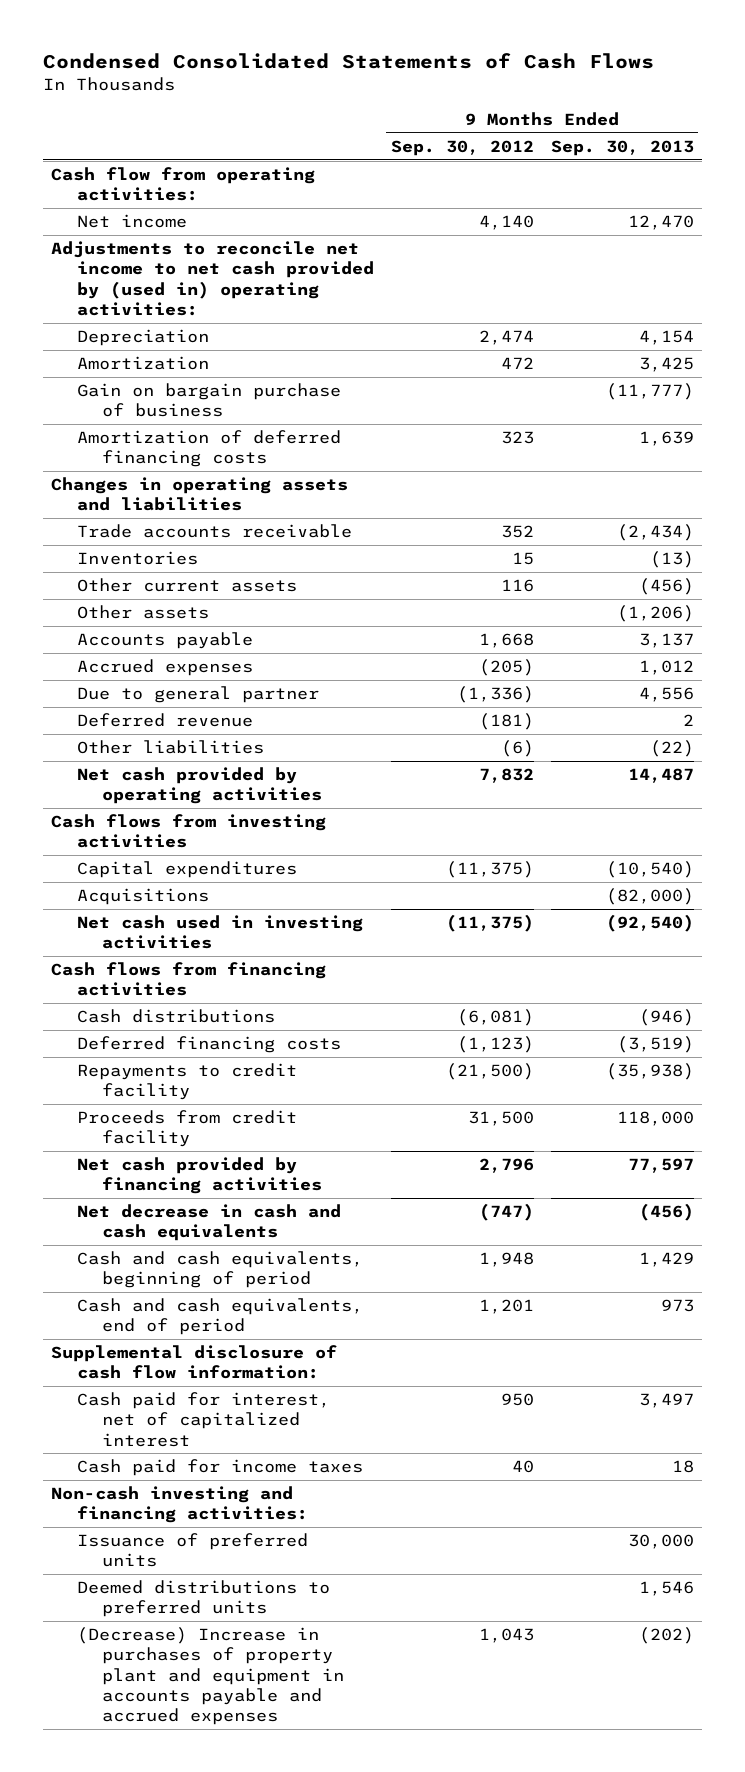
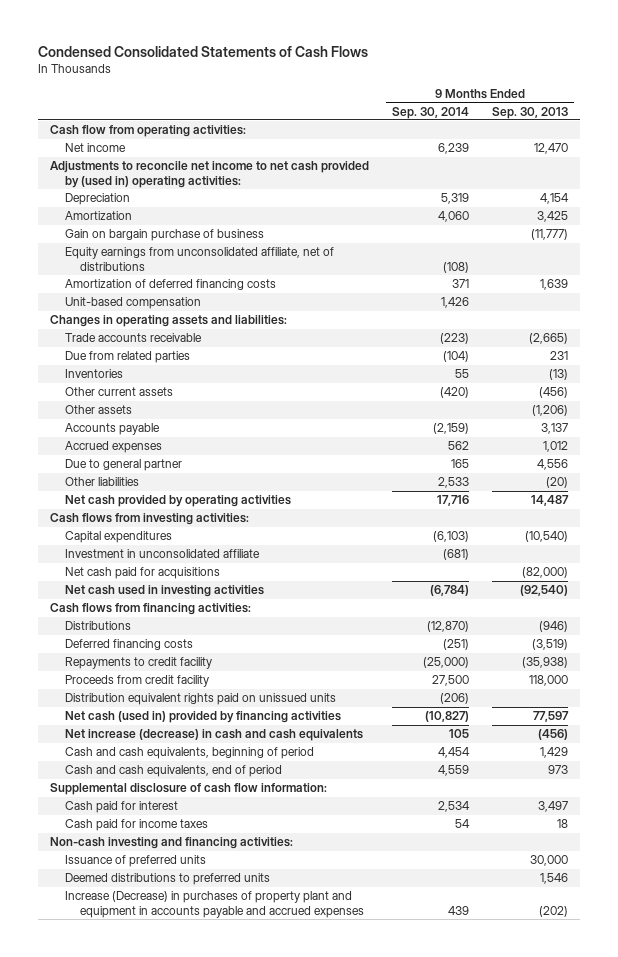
- | 9 Months Ended Sep. 30, 2012 | 9 Months Ended Sep. 30, 2013
+ | 9 Months Ended Sep. 30, 2014 | 9 Months Ended Sep. 30, 2013
+ Equity earnings from unconsolidated affiliate, net of distributions | (108) |
- Changes in operating assets and liabilities
- Trade accounts receivable | 352 | (2,434)
+ Unit-based compensation | 1,426 |
+ Changes in operating assets and liabilities:
+ Trade accounts receivable | (223) | (2,665)
+ Due from related parties | (104) | 231
- Deferred revenue | (181) | 2
- Other liabilities | (6) | (22)
+ Other liabilities | 2,533 | (20)
- Cash flows from investing activities
+ Cash flows from investing activities:
- Acquisitions | | (82,000)
+ Investment in unconsolidated affiliate | (681) |
+ Net cash paid for acquisitions | | (82,000)
- Cash flows from financing activities
- Cash distributions | (6,081) | (946)
+ Cash flows from financing activities:
+ Distributions | (12,870) | (946)
- Net cash provided by financing activities | 2,796 | 77,597
- Net decrease in cash and cash equivalents | (747) | (456)
+ Distribution equivalent rights paid on unissued units | (206) |
+ Net cash (used in) provided by financing activities | (10,827) | 77,597
+ Net increase (decrease) in cash and cash equivalents | 105 | (456)
- Cash paid for interest, net of capitalized interest | 950 | 3,497
+ Cash paid for interest | 2,534 | 3,497
- (Decrease) Increase in purchases of property plant and equipment in accounts payable and accrued expenses | 1,043 | (202)
+ Increase (Decrease) in purchases of property plant and equipment in accounts payable and accrued expenses | 439 | (202)

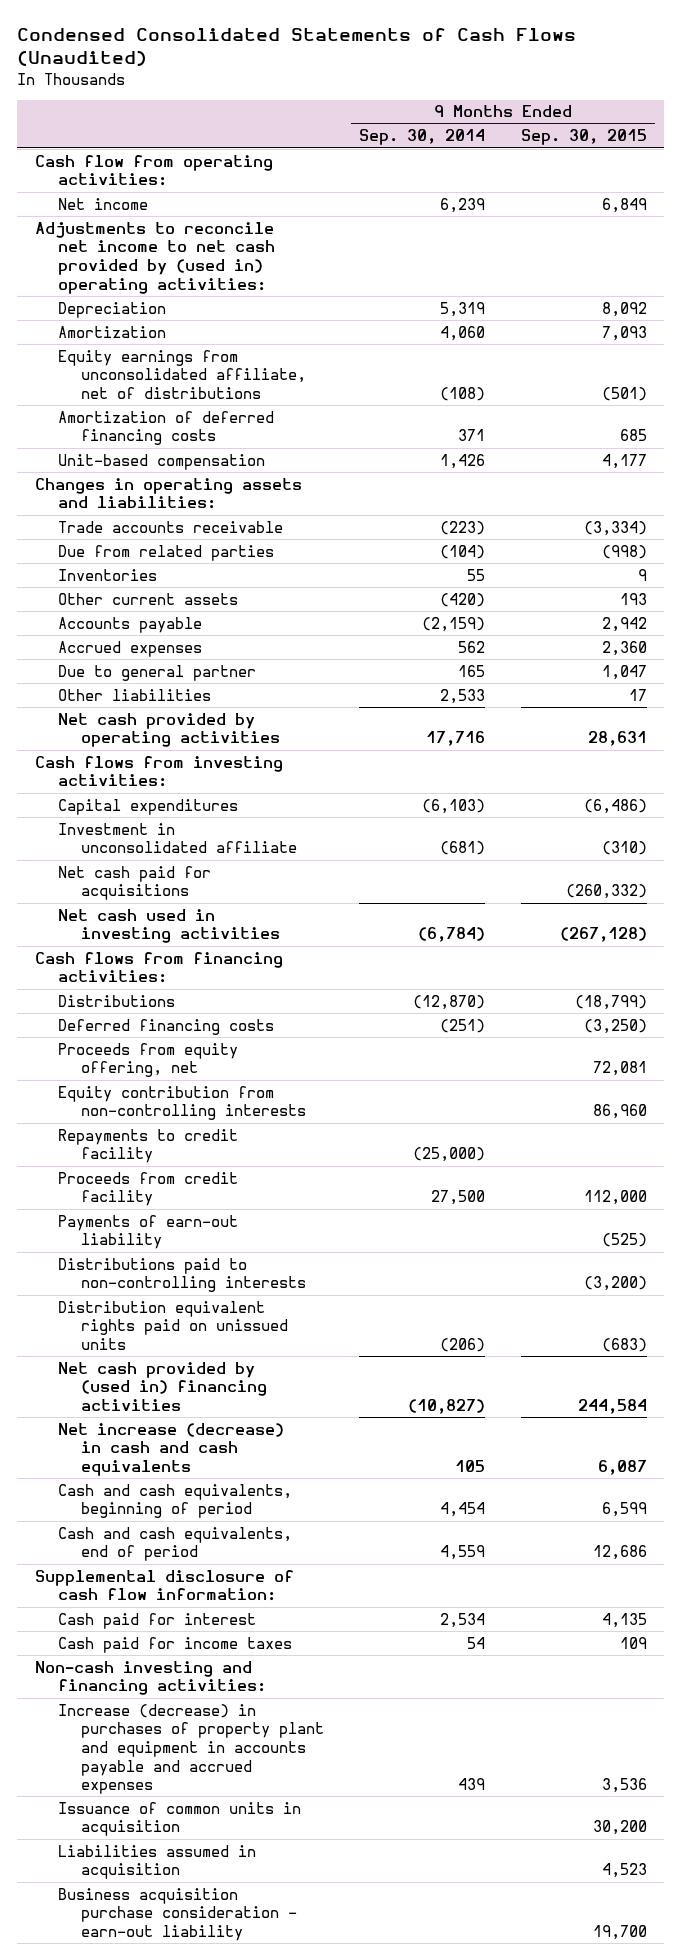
- Condensed Consolidated Statements of Cash Flows
+ Condensed Consolidated Statements of Cash Flows (Unaudited)
- | 9 Months Ended Sep. 30, 2014 | 9 Months Ended Sep. 30, 2013
+ | 9 Months Ended Sep. 30, 2014 | 9 Months Ended Sep. 30, 2015
- Gain on bargain purchase of business | | (11,777)
- Other assets | | (1,206)
+ Proceeds from equity offering, net | | 72,081
+ Equity contribution from non-controlling interests | | 86,960
+ Payments of earn-out liability | | (525)
+ Distributions paid to non-controlling interests | | (3,200)
- Net cash (used in) provided by financing activities | (10,827) | 77,597
+ Net cash provided by (used in) financing activities | (10,827) | 244,584
- Issuance of preferred units | | 30,000
- Deemed distributions to preferred units | | 1,546
- Increase (Decrease) in purchases of property plant and equipment in accounts payable and accrued expenses | 439 | (202)
+ Increase (decrease) in purchases of property plant and equipment in accounts payable and accrued expenses | 439 | 3,536
+ Issuance of common units in acquisition | | 30,200
+ Liabilities assumed in acquisition | | 4,523
+ Business acquisition purchase consideration - earn-out liability | | 19,700

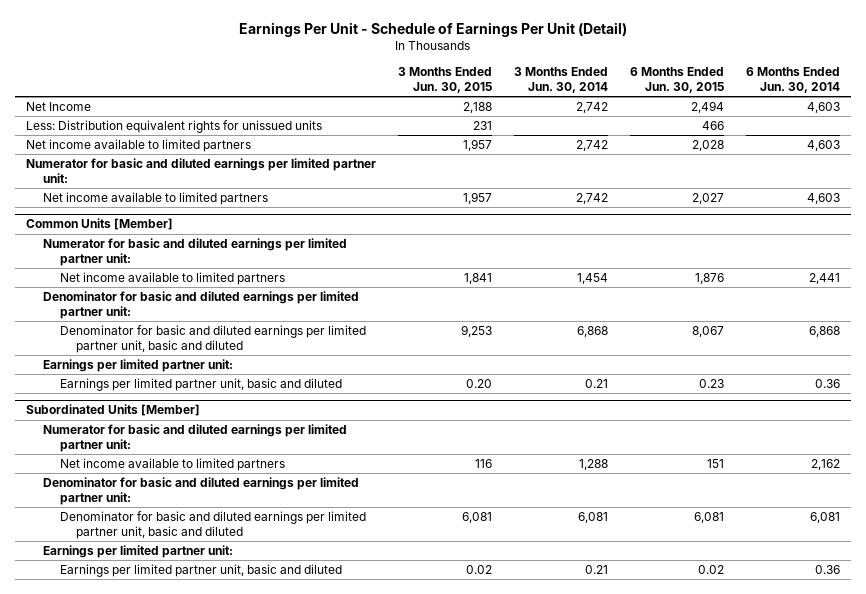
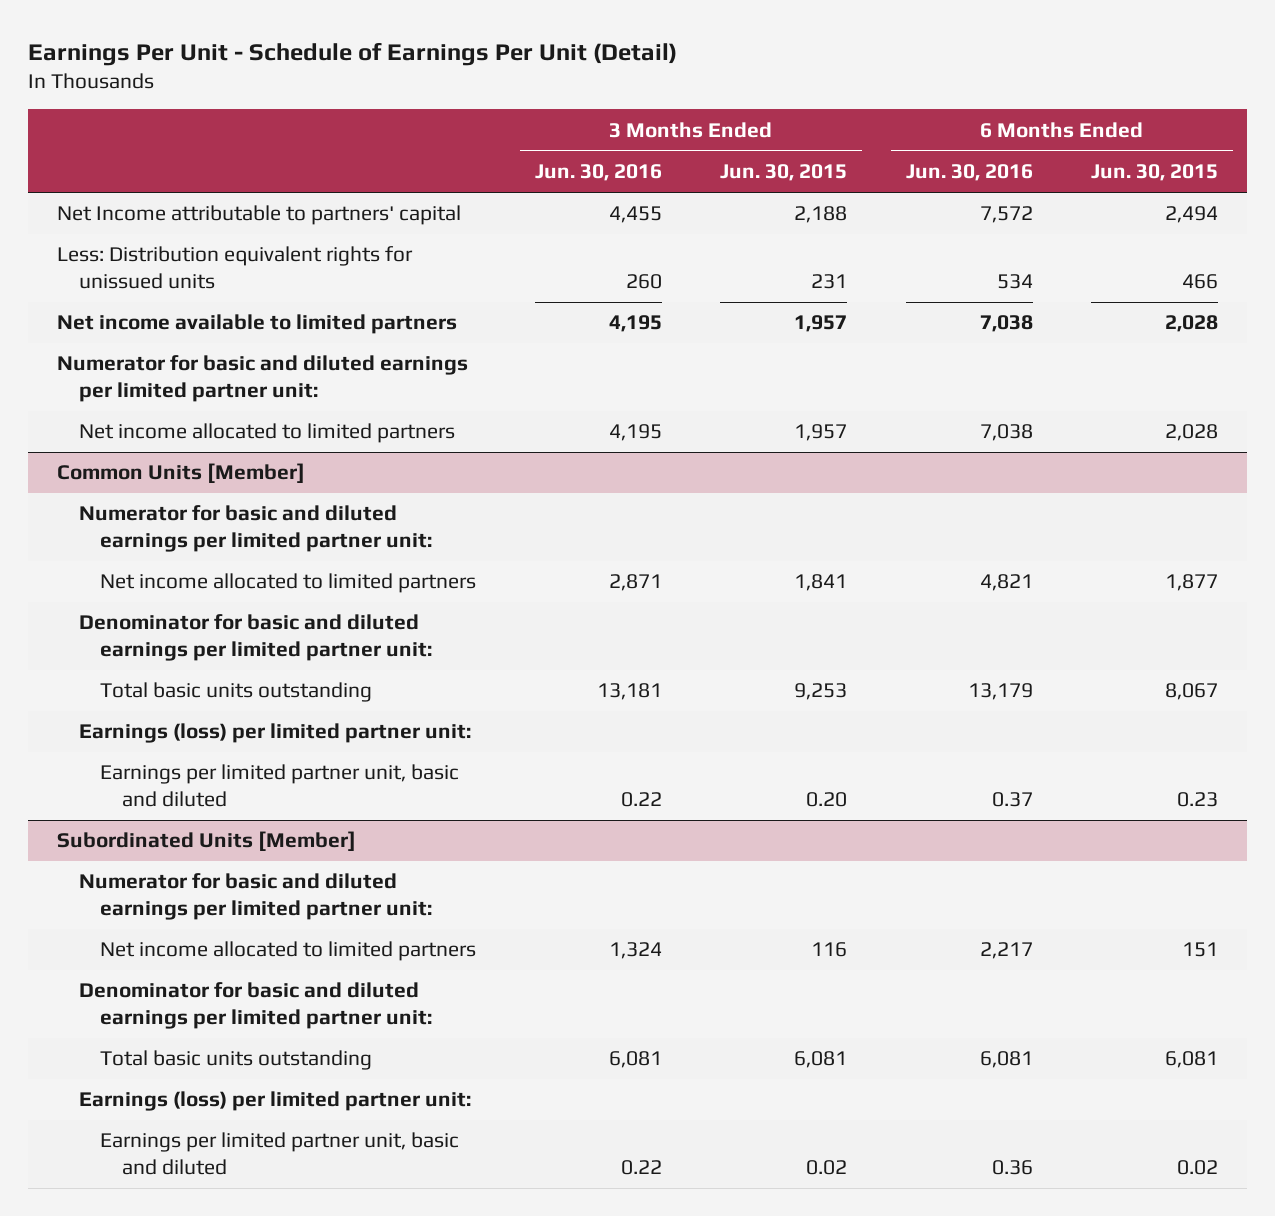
- | 3 Months Ended Jun. 30, 2015 | 3 Months Ended Jun. 30, 2014 | 6 Months Ended Jun. 30, 2015 | 6 Months Ended Jun. 30, 2014
+ | 3 Months Ended Jun. 30, 2016 | 3 Months Ended Jun. 30, 2015 | 6 Months Ended Jun. 30, 2016 | 6 Months Ended Jun. 30, 2015
- Net Income | 2,188 | 2,742 | 2,494 | 4,603
+ Net Income attributable to partners' capital | 4,455 | 2,188 | 7,572 | 2,494
- Net income available to limited partners | 1,957 | 2,742 | 2,027 | 4,603
+ Net income allocated to limited partners | 4,195 | 1,957 | 7,038 | 2,028
@ Common Units [Member]
- Net income available to limited partners | 1,841 | 1,454 | 1,876 | 2,441
+ Net income allocated to limited partners | 2,871 | 1,841 | 4,821 | 1,877
- Denominator for basic and diluted earnings per limited partner unit, basic and diluted | 9,253 | 6,868 | 8,067 | 6,868
- Earnings per limited partner unit:
+ Total basic units outstanding | 13,181 | 9,253 | 13,179 | 8,067
+ Earnings (loss) per limited partner unit:
@ Subordinated Units [Member]
- Net income available to limited partners | 116 | 1,288 | 151 | 2,162
+ Net income allocated to limited partners | 1,324 | 116 | 2,217 | 151
- Denominator for basic and diluted earnings per limited partner unit, basic and diluted | 6,081 | 6,081 | 6,081 | 6,081
- Earnings per limited partner unit:
+ Total basic units outstanding | 6,081 | 6,081 | 6,081 | 6,081
+ Earnings (loss) per limited partner unit:

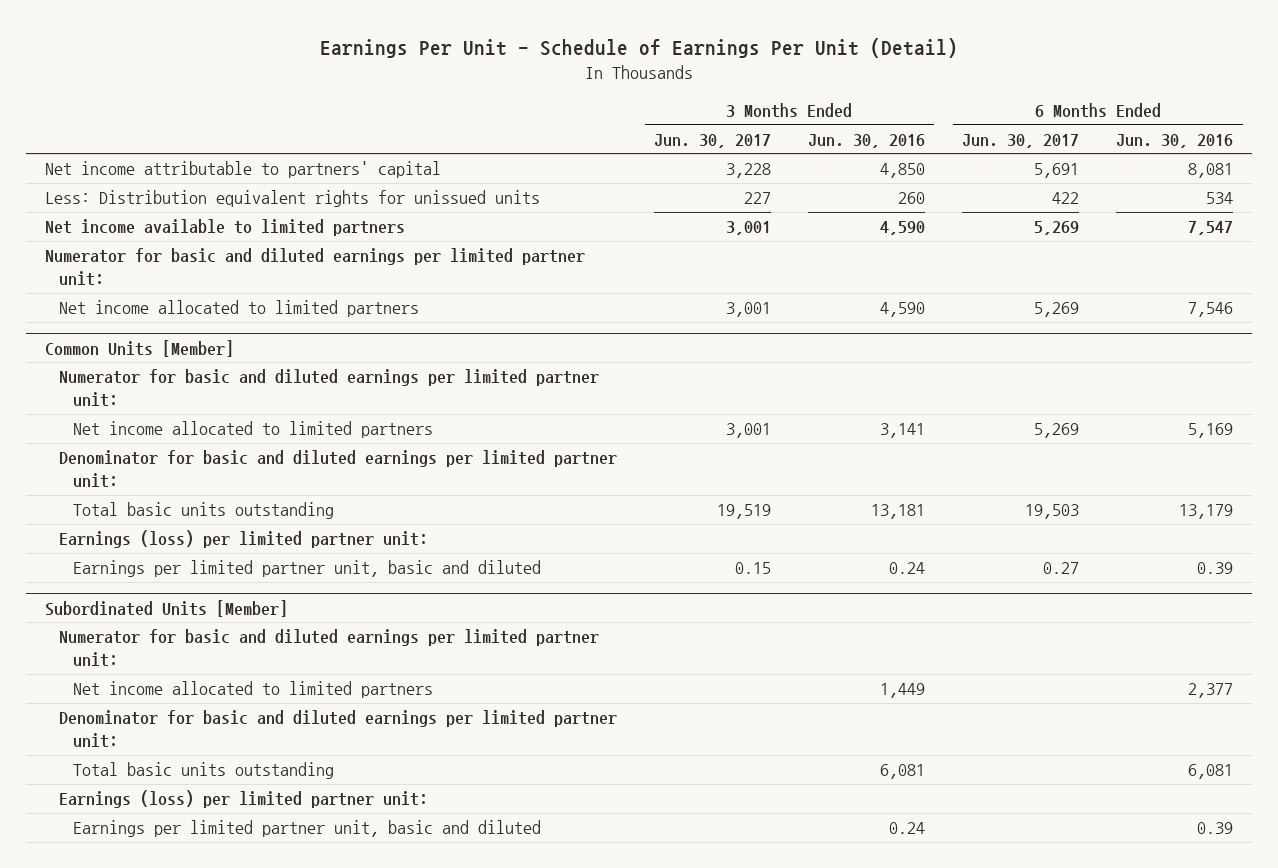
- | 3 Months Ended Jun. 30, 2016 | 3 Months Ended Jun. 30, 2015 | 6 Months Ended Jun. 30, 2016 | 6 Months Ended Jun. 30, 2015
+ | 3 Months Ended Jun. 30, 2017 | 3 Months Ended Jun. 30, 2016 | 6 Months Ended Jun. 30, 2017 | 6 Months Ended Jun. 30, 2016
- Net Income attributable to partners' capital | 4,455 | 2,188 | 7,572 | 2,494
+ Net income attributable to partners' capital | 3,228 | 4,850 | 5,691 | 8,081
- Net income available to limited partners | 4,195 | 1,957 | 7,038 | 2,028
+ Net income available to limited partners | 3,001 | 4,590 | 5,269 | 7,547
- Net income allocated to limited partners | 4,195 | 1,957 | 7,038 | 2,028
+ Net income allocated to limited partners | 3,001 | 4,590 | 5,269 | 7,546
@ Common Units [Member]
- Net income allocated to limited partners | 2,871 | 1,841 | 4,821 | 1,877
+ Net income allocated to limited partners | 3,001 | 3,141 | 5,269 | 5,169
- Earnings per limited partner unit, basic and diluted | 0.22 | 0.20 | 0.37 | 0.23
+ Earnings per limited partner unit, basic and diluted | 0.15 | 0.24 | 0.27 | 0.39
@ Subordinated Units [Member]
- Net income allocated to limited partners | 1,324 | 116 | 2,217 | 151
+ Net income allocated to limited partners | | 1,449 | | 2,377
- Earnings per limited partner unit, basic and diluted | 0.22 | 0.02 | 0.36 | 0.02
+ Earnings per limited partner unit, basic and diluted | | 0.24 | | 0.39

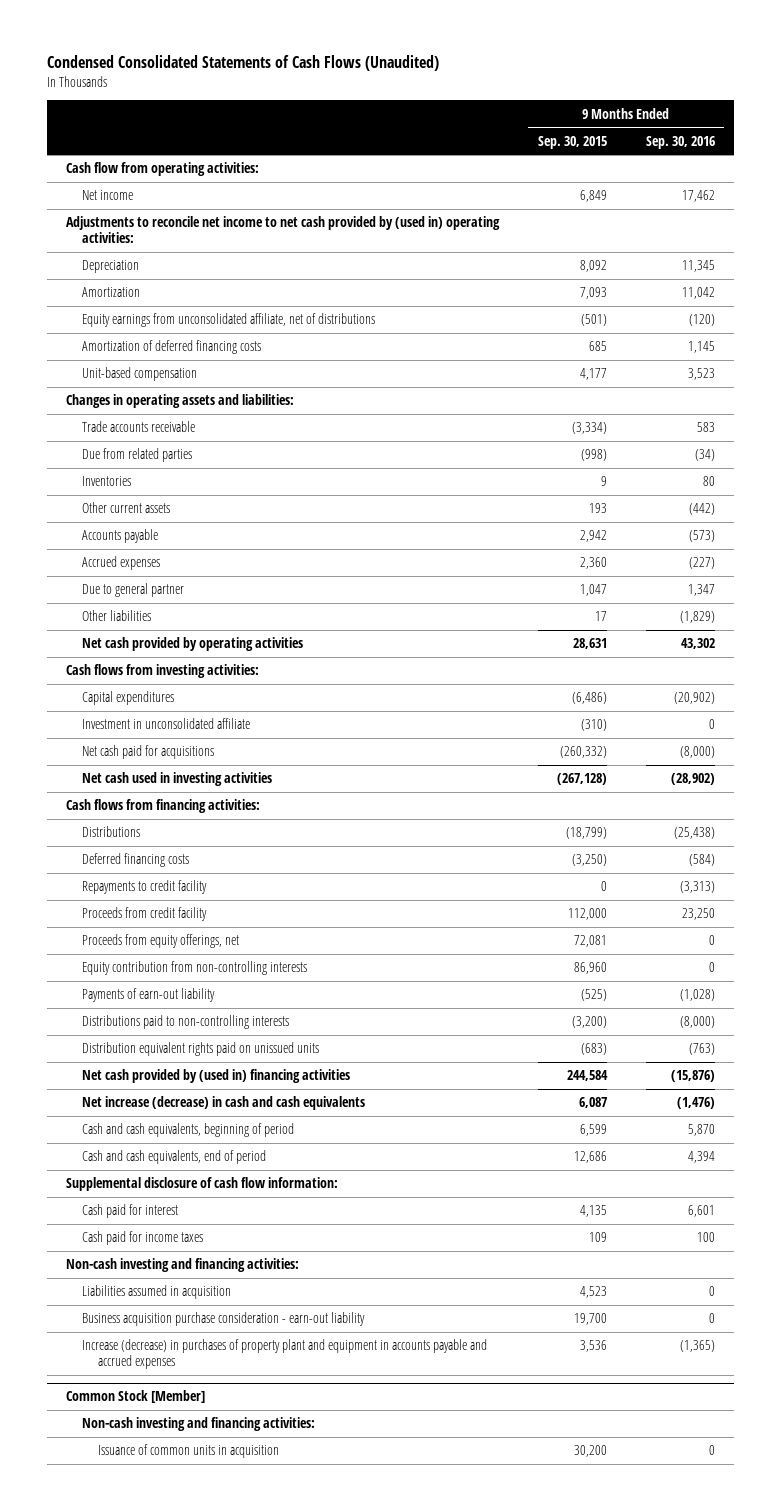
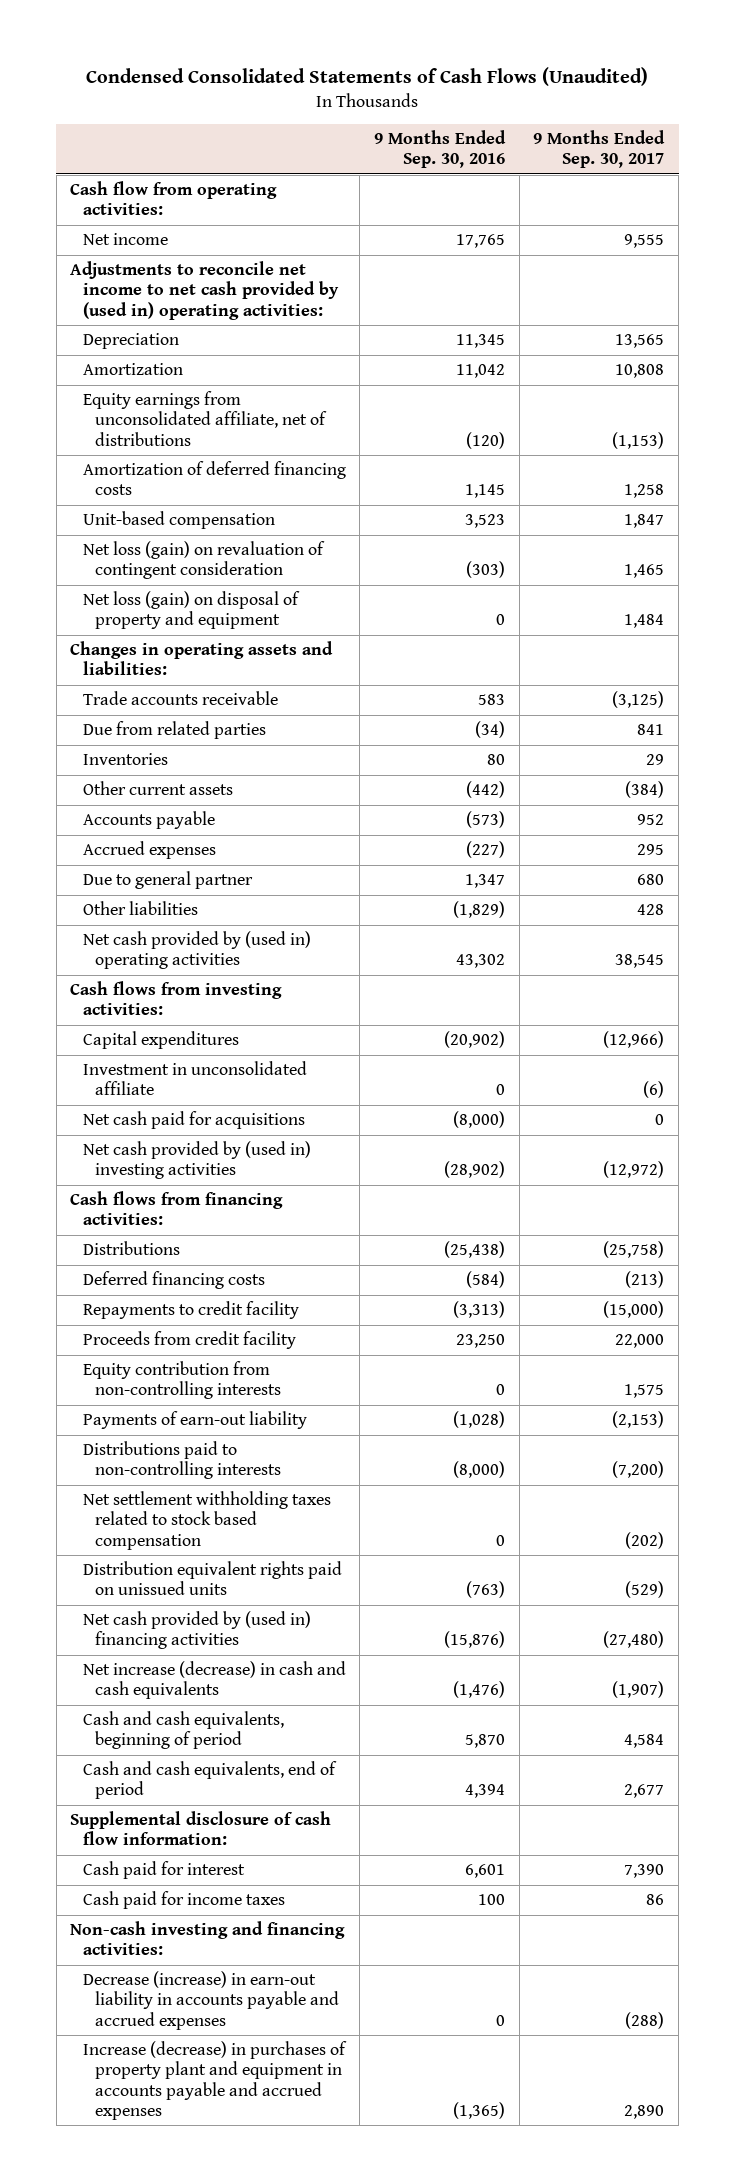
- | 9 Months Ended Sep. 30, 2015 | 9 Months Ended Sep. 30, 2016
+ | 9 Months Ended Sep. 30, 2016 | 9 Months Ended Sep. 30, 2017
- Net income | 6,849 | 17,462
+ Net income | 17,765 | 9,555
+ Net loss (gain) on revaluation of contingent consideration | (303) | 1,465
+ Net loss (gain) on disposal of property and equipment | 0 | 1,484
- Net cash provided by operating activities | 28,631 | 43,302
+ Net cash provided by (used in) operating activities | 43,302 | 38,545
- Net cash used in investing activities | (267,128) | (28,902)
+ Net cash provided by (used in) investing activities | (28,902) | (12,972)
- Proceeds from equity offerings, net | 72,081 | 0
+ Net settlement withholding taxes related to stock based compensation | 0 | (202)
- Liabilities assumed in acquisition | 4,523 | 0
- Business acquisition purchase consideration - earn-out liability | 19,700 | 0
+ Decrease (increase) in earn-out liability in accounts payable and accrued expenses | 0 | (288)
- Common Stock [Member]
- Non-cash investing and financing activities:
- Issuance of common units in acquisition | 30,200 | 0

